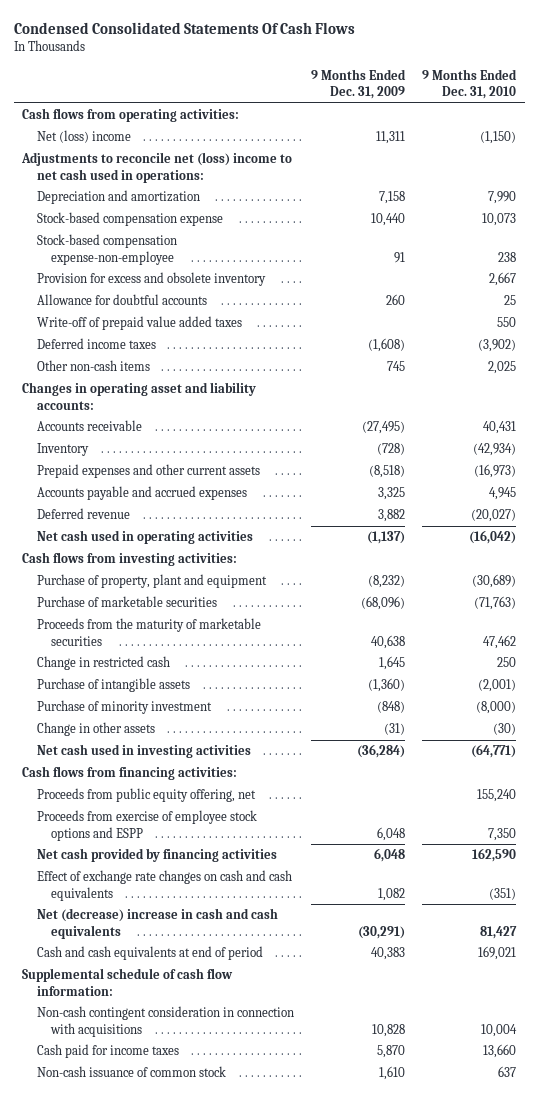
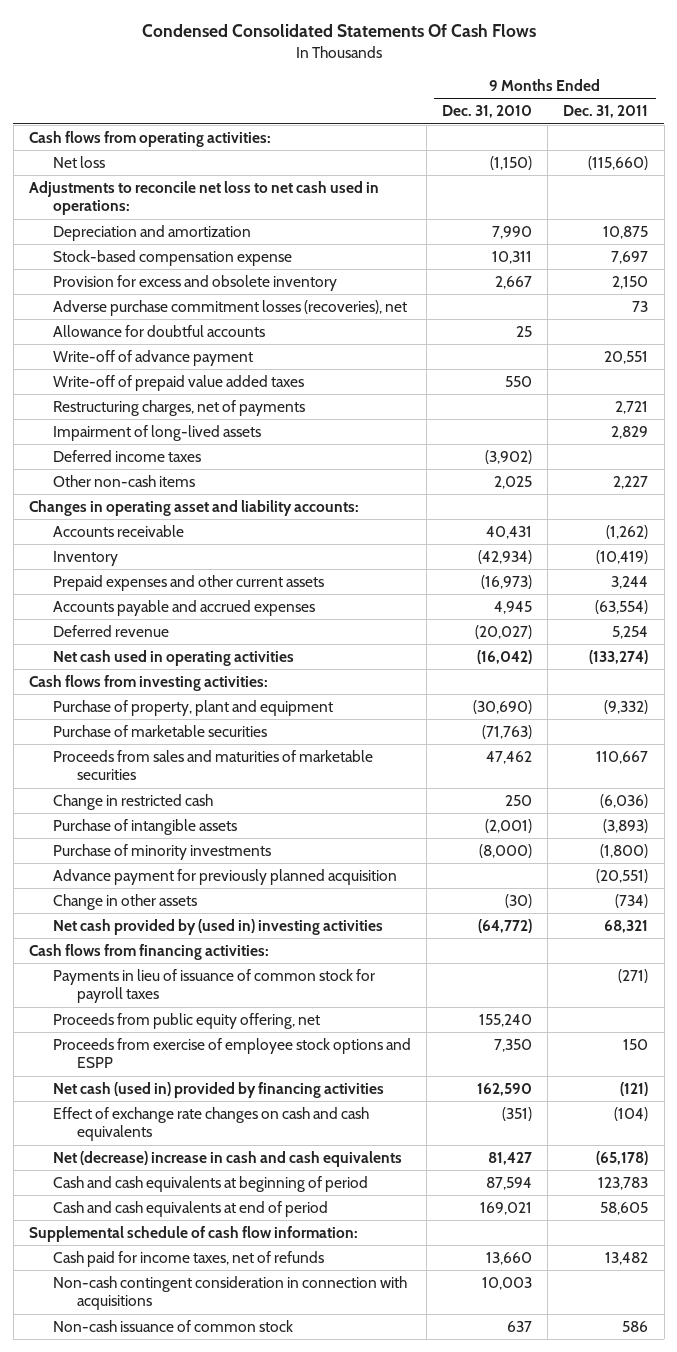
- | 9 Months Ended Dec. 31, 2009 | 9 Months Ended Dec. 31, 2010
+ | 9 Months Ended Dec. 31, 2010 | 9 Months Ended Dec. 31, 2011
- Net (loss) income | 11,311 | (1,150)
- Adjustments to reconcile net (loss) income to net cash used in operations:
+ Net loss | (1,150) | (115,660)
+ Adjustments to reconcile net loss to net cash used in operations:
- Stock-based compensation expense | 10,440 | 10,073
- Stock-based compensation expense-non-employee | 91 | 238
+ Stock-based compensation expense | 10,311 | 7,697
+ Adverse purchase commitment losses (recoveries), net | | 73
+ Write-off of advance payment | | 20,551
+ Restructuring charges, net of payments | | 2,721
+ Impairment of long-lived assets | | 2,829
- Purchase of property, plant and equipment | (8,232) | (30,689)
+ Purchase of property, plant and equipment | (30,690) | (9,332)
- Proceeds from the maturity of marketable securities | 40,638 | 47,462
+ Proceeds from sales and maturities of marketable securities | 47,462 | 110,667
- Purchase of minority investment | (848) | (8,000)
+ Purchase of minority investments | (8,000) | (1,800)
+ Advance payment for previously planned acquisition | | (20,551)
- Net cash used in investing activities | (36,284) | (64,771)
+ Net cash provided by (used in) investing activities | (64,772) | 68,321
+ Payments in lieu of issuance of common stock for payroll taxes | | (271)
- Net cash provided by financing activities | 6,048 | 162,590
+ Net cash (used in) provided by financing activities | 162,590 | (121)
+ Cash and cash equivalents at beginning of period | 87,594 | 123,783
- Non-cash contingent consideration in connection with acquisitions | 10,828 | 10,004
- Cash paid for income taxes | 5,870 | 13,660
+ Cash paid for income taxes, net of refunds | 13,660 | 13,482
+ Non-cash contingent consideration in connection with acquisitions | 10,003 |

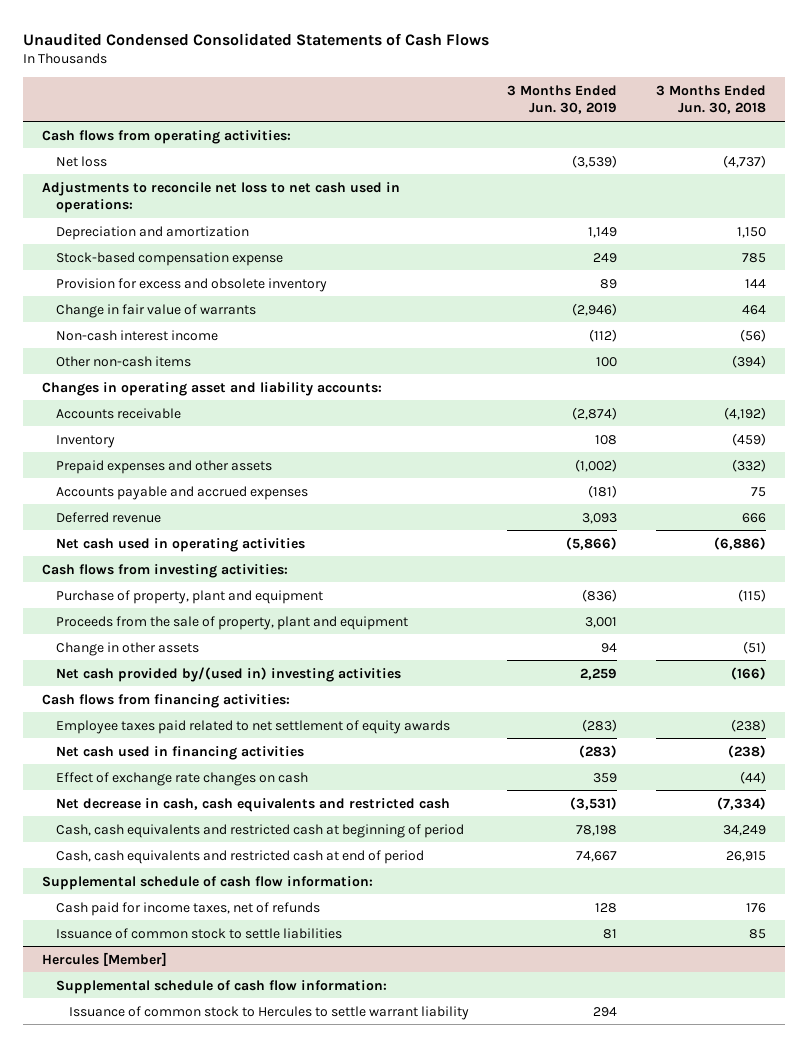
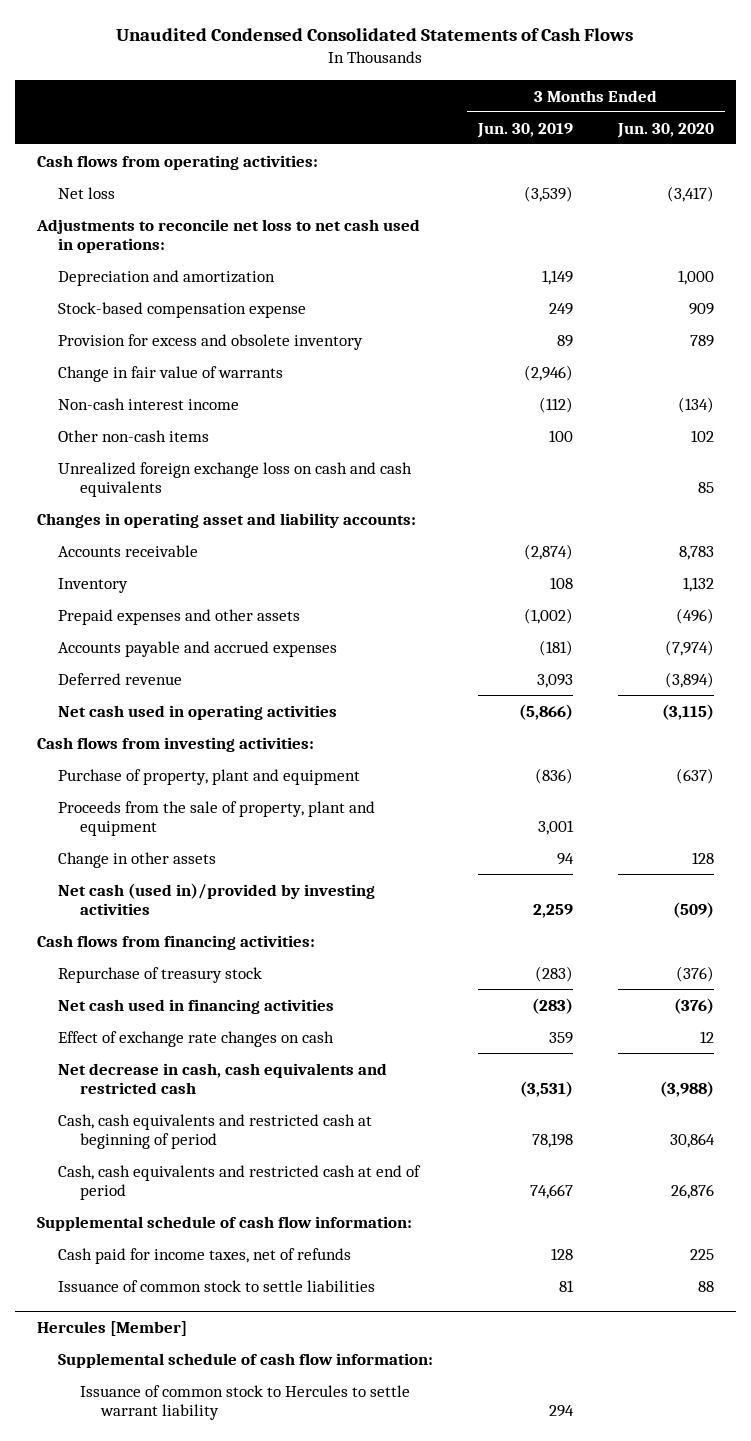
- | 3 Months Ended Jun. 30, 2019 | 3 Months Ended Jun. 30, 2018
+ | 3 Months Ended Jun. 30, 2019 | 3 Months Ended Jun. 30, 2020
+ Unrealized foreign exchange loss on cash and cash equivalents | | 85
- Net cash provided by/(used in) investing activities | 2,259 | (166)
+ Net cash (used in)/provided by investing activities | 2,259 | (509)
- Employee taxes paid related to net settlement of equity awards | (283) | (238)
+ Repurchase of treasury stock | (283) | (376)

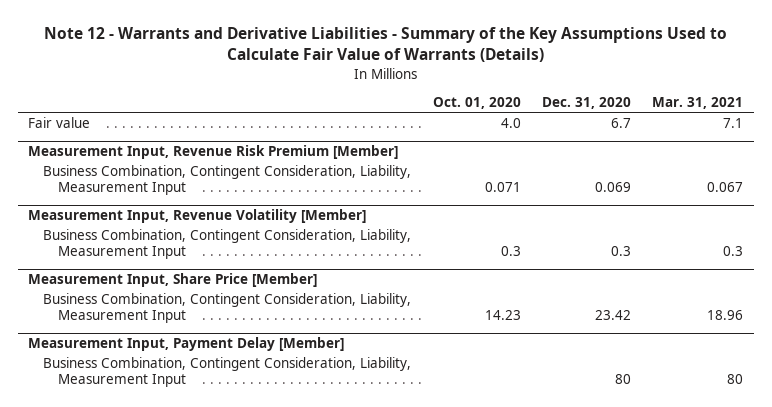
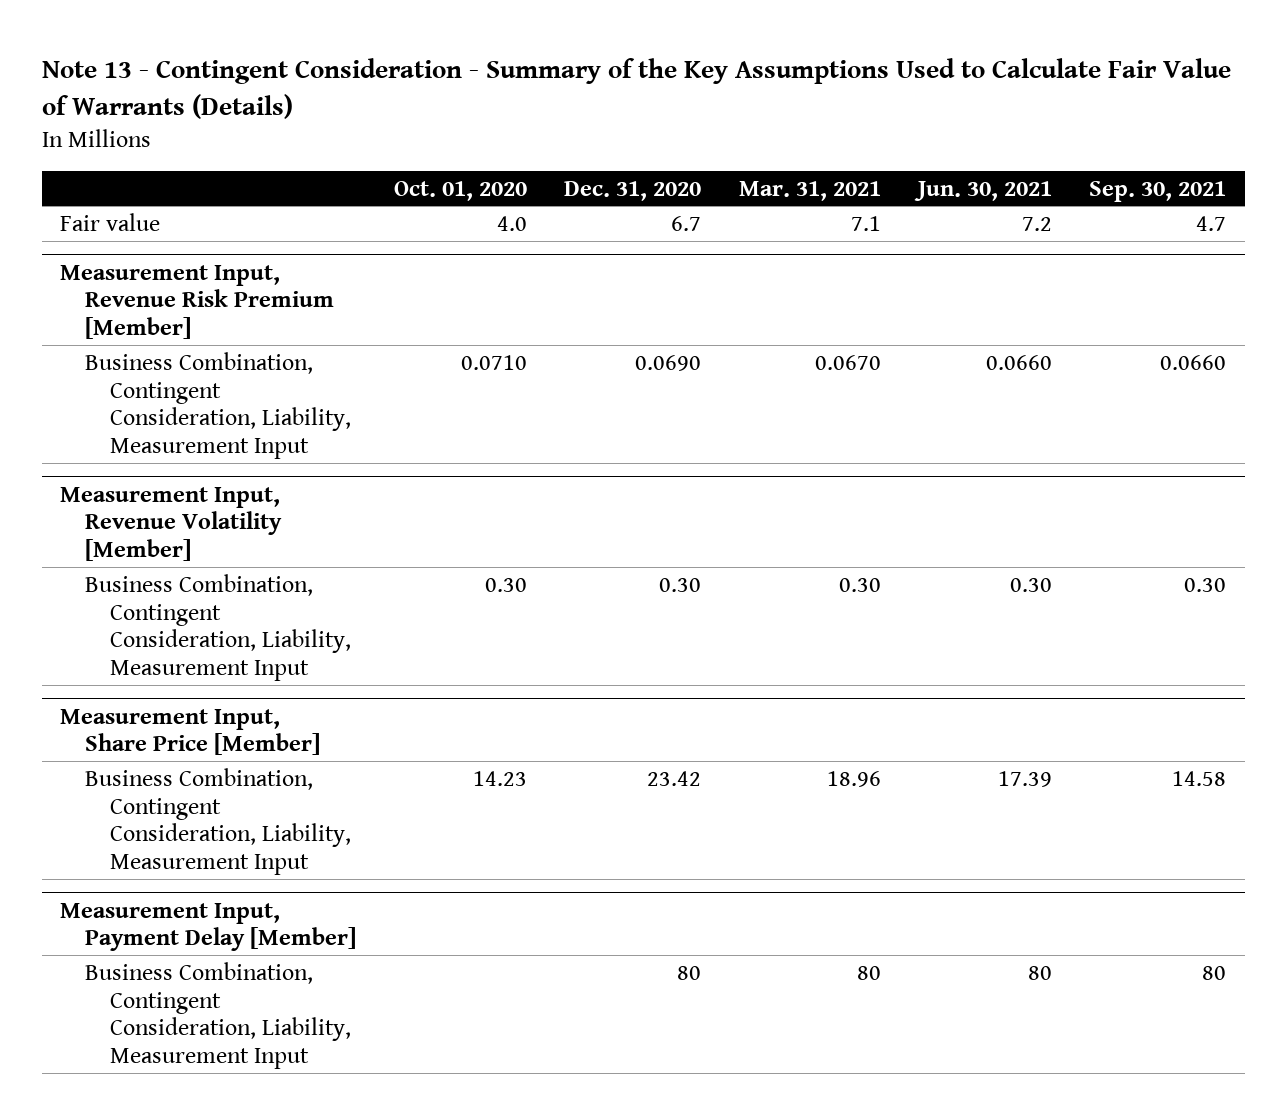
- Note 12 - Warrants and Derivative Liabilities - Summary of the Key Assumptions Used to Calculate Fair Value of Warrants (Details)
+ Note 13 - Contingent Consideration - Summary of the Key Assumptions Used to Calculate Fair Value of Warrants (Details)
- | Oct. 01, 2020 | Dec. 31, 2020 | Mar. 31, 2021
+ | Oct. 01, 2020 | Dec. 31, 2020 | Mar. 31, 2021 | Jun. 30, 2021 | Sep. 30, 2021
@ Measurement Input, Revenue Risk Premium [Member]
- Business Combination, Contingent Consideration, Liability, Measurement Input | 0.071 | 0.069 | 0.067
+ Business Combination, Contingent Consideration, Liability, Measurement Input | 0.0710 | 0.0690 | 0.0670 | 0.0660 | 0.0660
@ Measurement Input, Revenue Volatility [Member]
- Business Combination, Contingent Consideration, Liability, Measurement Input | 0.3 | 0.3 | 0.3
+ Business Combination, Contingent Consideration, Liability, Measurement Input | 0.30 | 0.30 | 0.30 | 0.30 | 0.30

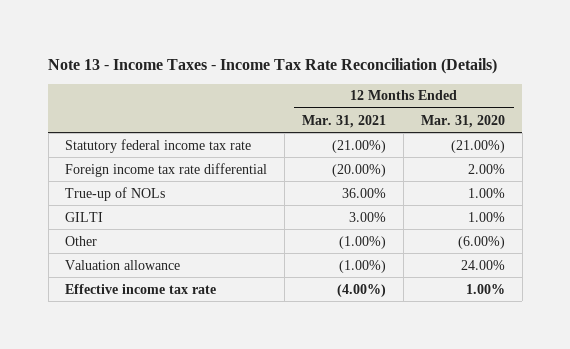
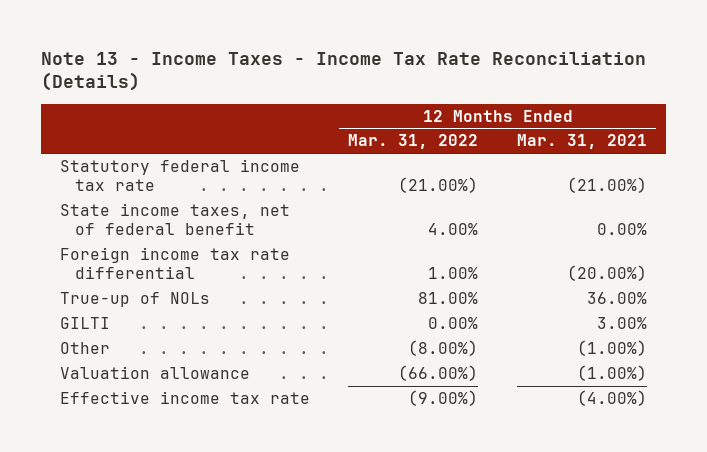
- | 12 Months Ended Mar. 31, 2021 | 12 Months Ended Mar. 31, 2020
+ | 12 Months Ended Mar. 31, 2022 | 12 Months Ended Mar. 31, 2021
+ State income taxes, net of federal benefit | 4.00% | 0.00%

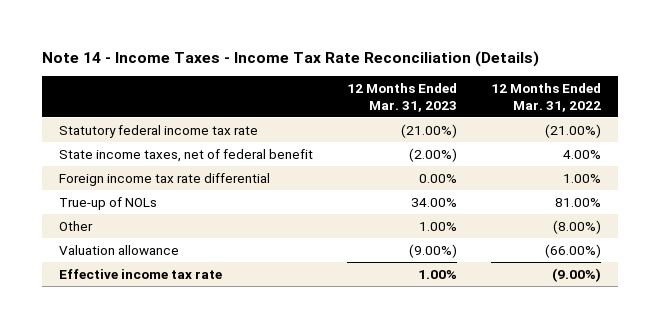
- Note 13 - Income Taxes - Income Tax Rate Reconciliation (Details)
+ Note 14 - Income Taxes - Income Tax Rate Reconciliation (Details)
- | 12 Months Ended Mar. 31, 2022 | 12 Months Ended Mar. 31, 2021
+ | 12 Months Ended Mar. 31, 2023 | 12 Months Ended Mar. 31, 2022
- GILTI | 0.00% | 3.00%

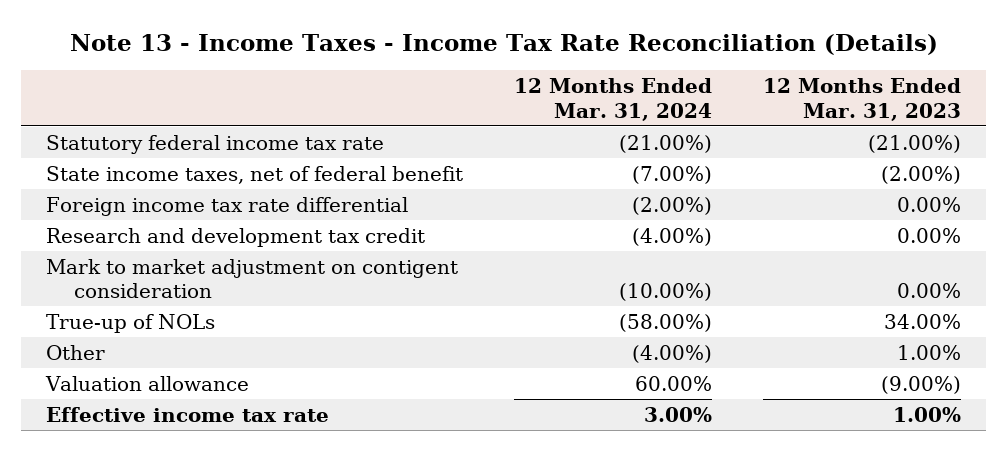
- Note 14 - Income Taxes - Income Tax Rate Reconciliation (Details)
+ Note 13 - Income Taxes - Income Tax Rate Reconciliation (Details)
- | 12 Months Ended Mar. 31, 2023 | 12 Months Ended Mar. 31, 2022
+ | 12 Months Ended Mar. 31, 2024 | 12 Months Ended Mar. 31, 2023
+ Research and development tax credit | (4.00%) | 0.00%
+ Mark to market adjustment on contigent consideration | (10.00%) | 0.00%

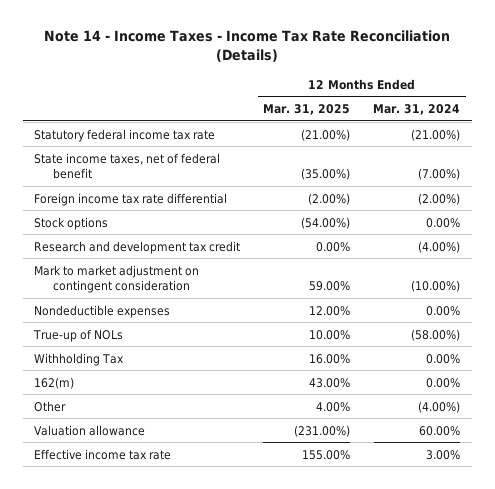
- Note 13 - Income Taxes - Income Tax Rate Reconciliation (Details)
+ Note 14 - Income Taxes - Income Tax Rate Reconciliation (Details)
- | 12 Months Ended Mar. 31, 2024 | 12 Months Ended Mar. 31, 2023
+ | 12 Months Ended Mar. 31, 2025 | 12 Months Ended Mar. 31, 2024
+ Stock options | (54.00%) | 0.00%
- Mark to market adjustment on contigent consideration | (10.00%) | 0.00%
+ Mark to market adjustment on contingent consideration | 59.00% | (10.00%)
+ Nondeductible expenses | 12.00% | 0.00%
+ Withholding Tax | 16.00% | 0.00%
+ 162(m) | 43.00% | 0.00%

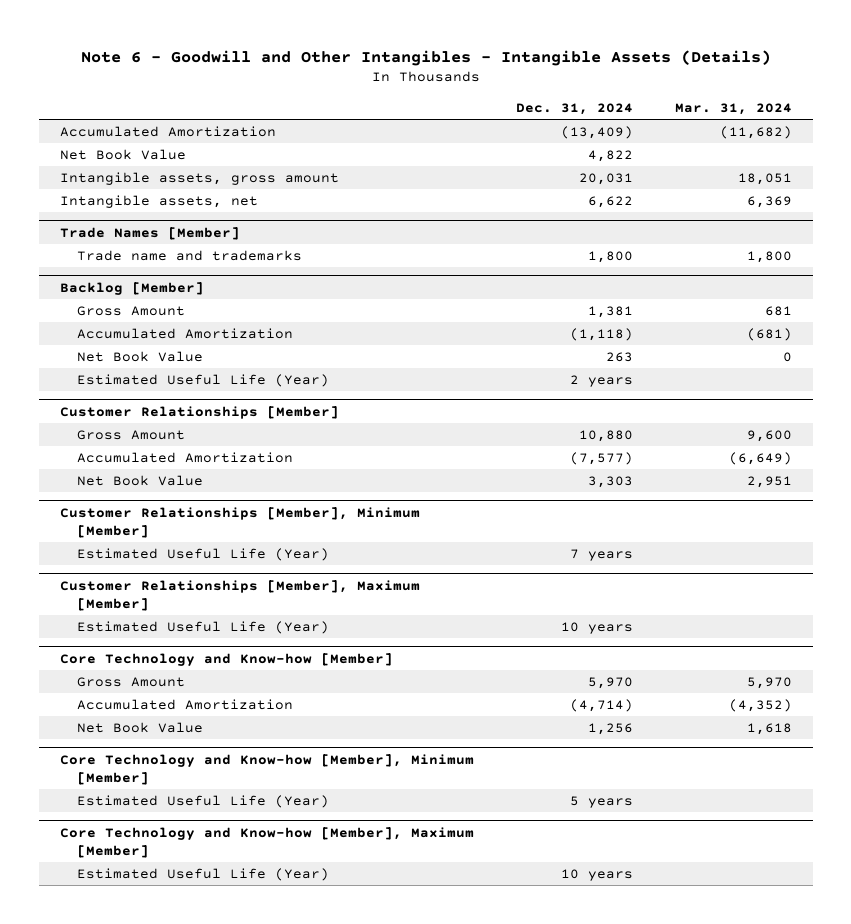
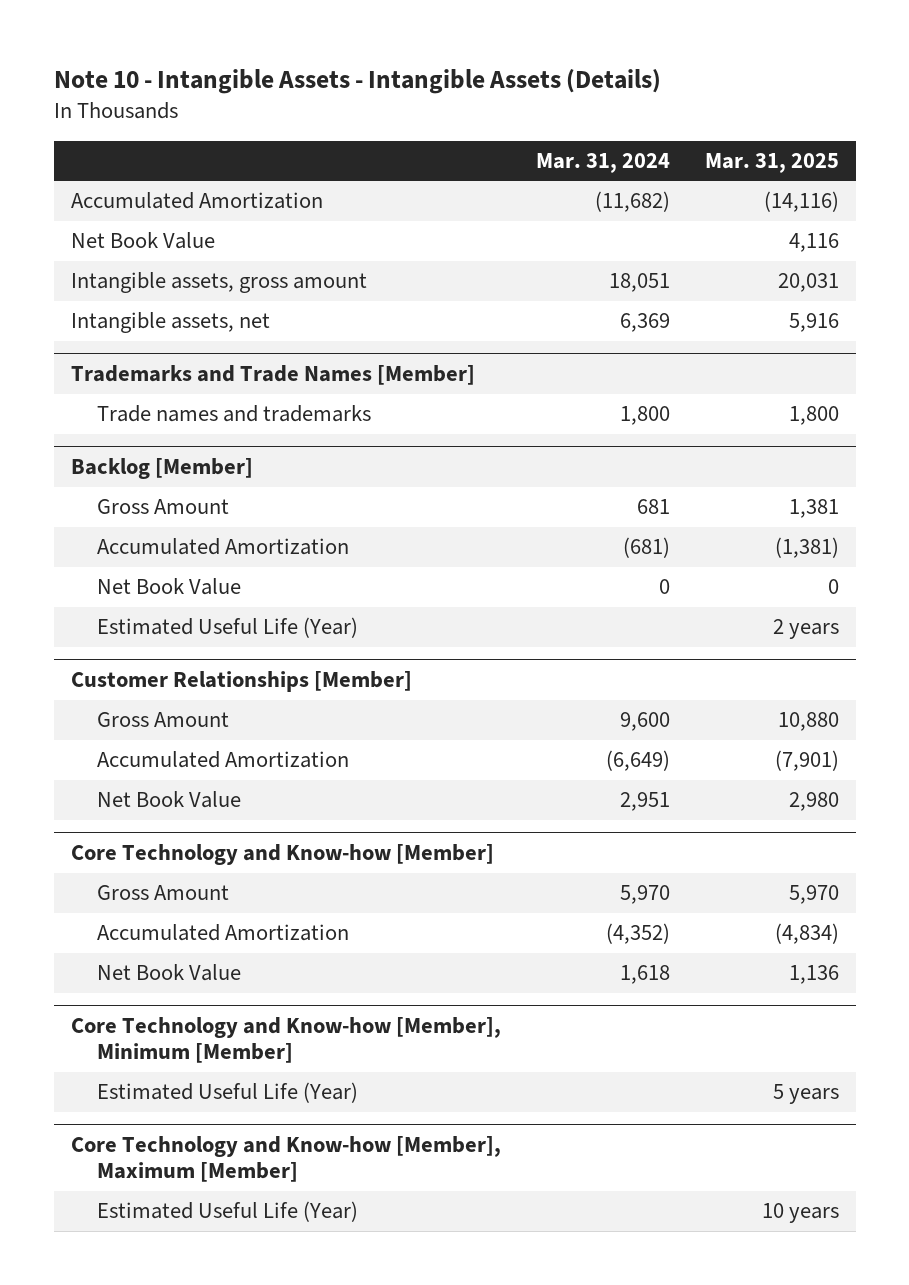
- Note 6 - Goodwill and Other Intangibles - Intangible Assets (Details)
+ Note 10 - Intangible Assets - Intangible Assets (Details)
- | Dec. 31, 2024 | Mar. 31, 2024
+ | Mar. 31, 2024 | Mar. 31, 2025
- Trade Names [Member]
- Trade name and trademarks | 1,800 | 1,800
+ Trademarks and Trade Names [Member]
+ Trade names and trademarks | 1,800 | 1,800
- Customer Relationships [Member], Minimum [Member]
- Estimated Useful Life (Year) | 7 years |
- Customer Relationships [Member], Maximum [Member]
- Estimated Useful Life (Year) | 10 years |

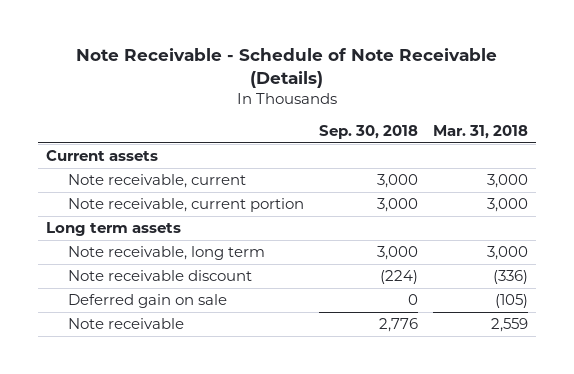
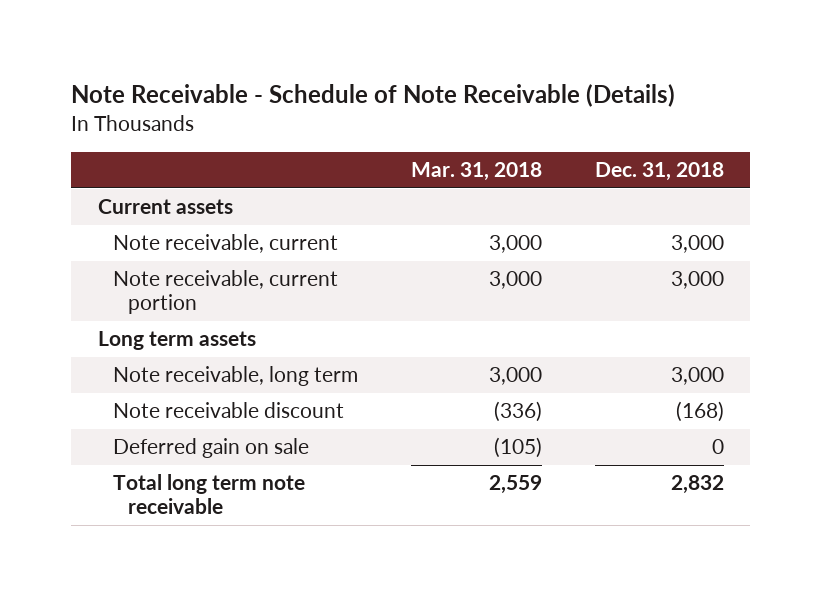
- | Sep. 30, 2018 | Mar. 31, 2018
+ | Mar. 31, 2018 | Dec. 31, 2018
- Note receivable | 2,776 | 2,559
+ Total long term note receivable | 2,559 | 2,832

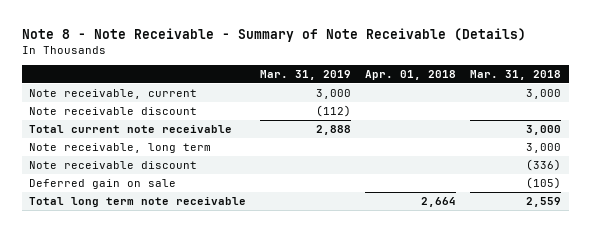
- Note Receivable - Schedule of Note Receivable (Details)
+ Note 8 - Note Receivable - Summary of Note Receivable (Details)
- | Mar. 31, 2018 | Dec. 31, 2018
+ | Mar. 31, 2019 | Apr. 01, 2018 | Mar. 31, 2018
- Current assets
- Note receivable, current portion | 3,000 | 3,000
- Long term assets
+ Note receivable discount | (112) | |
+ Total current note receivable | 2,888 | | 3,000

